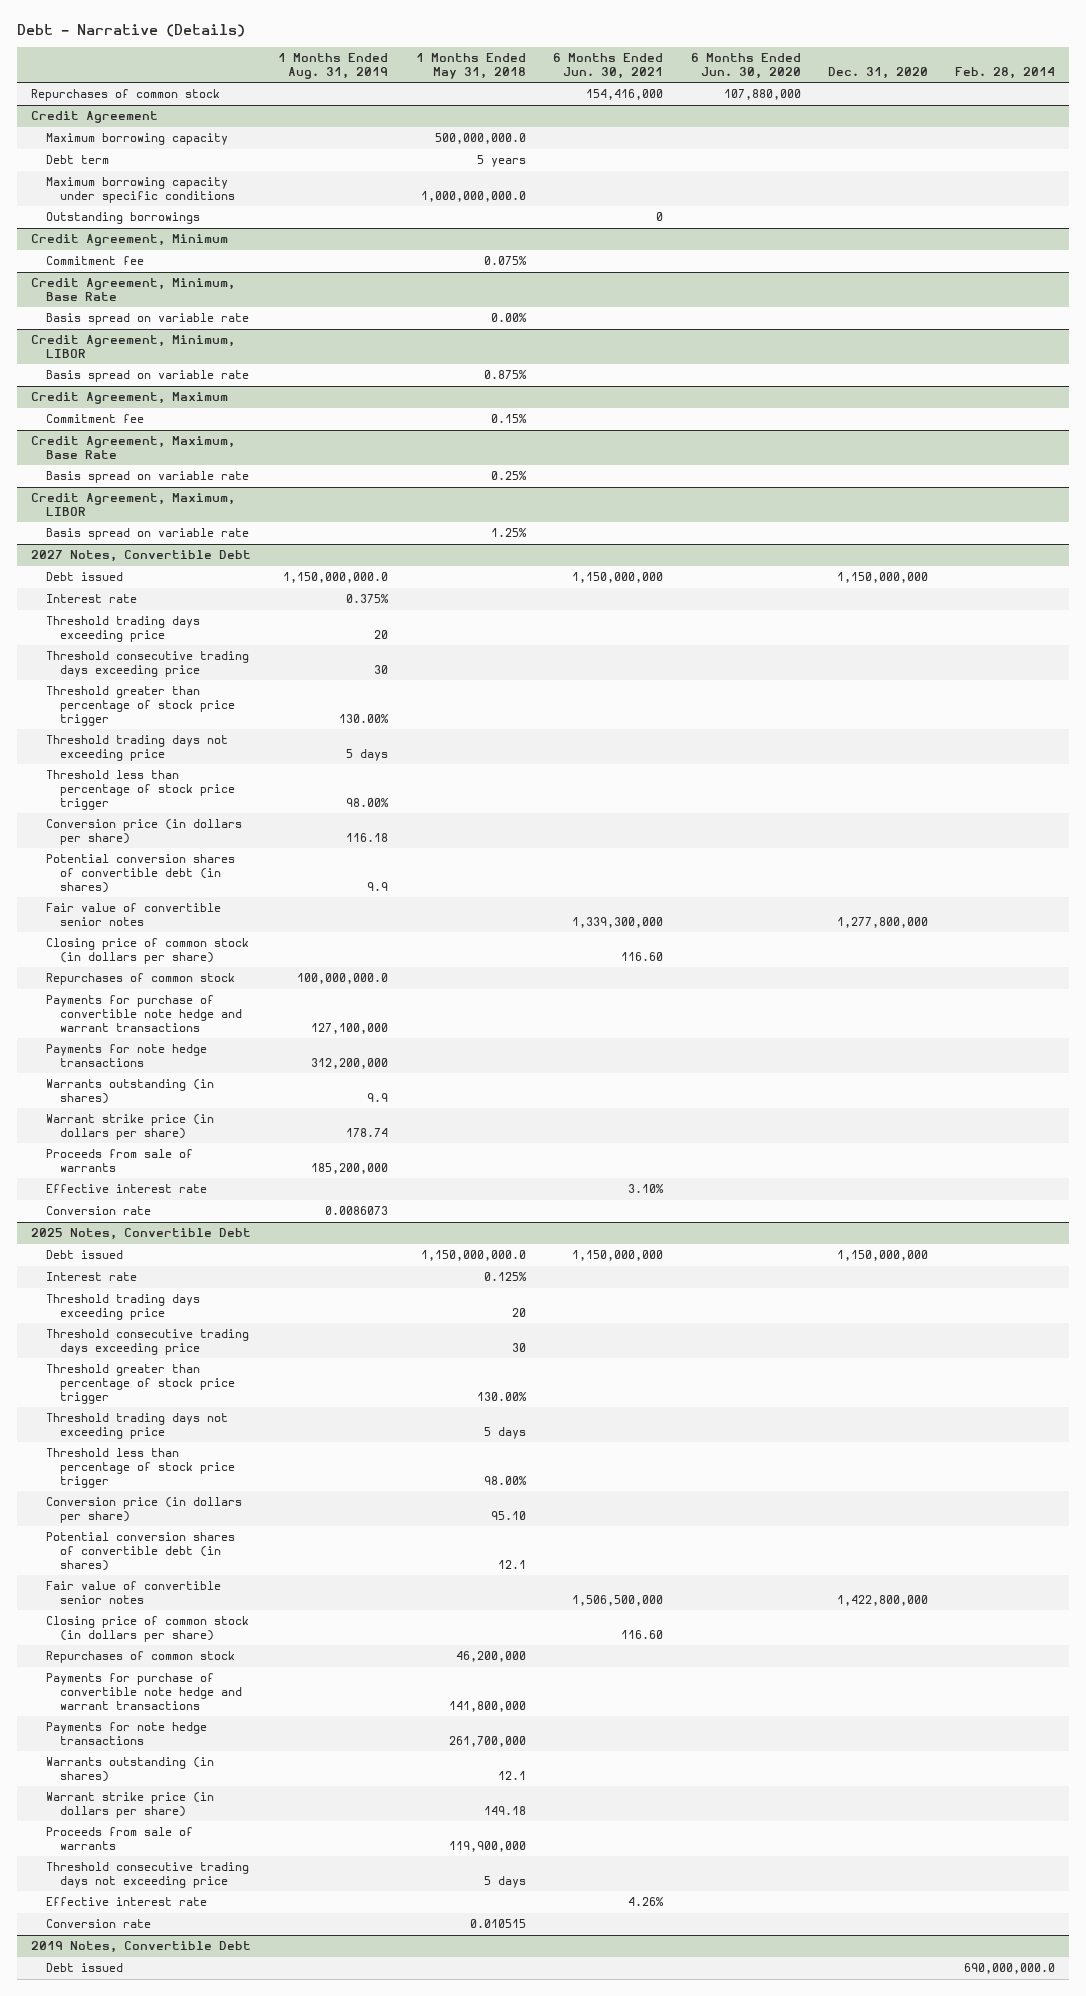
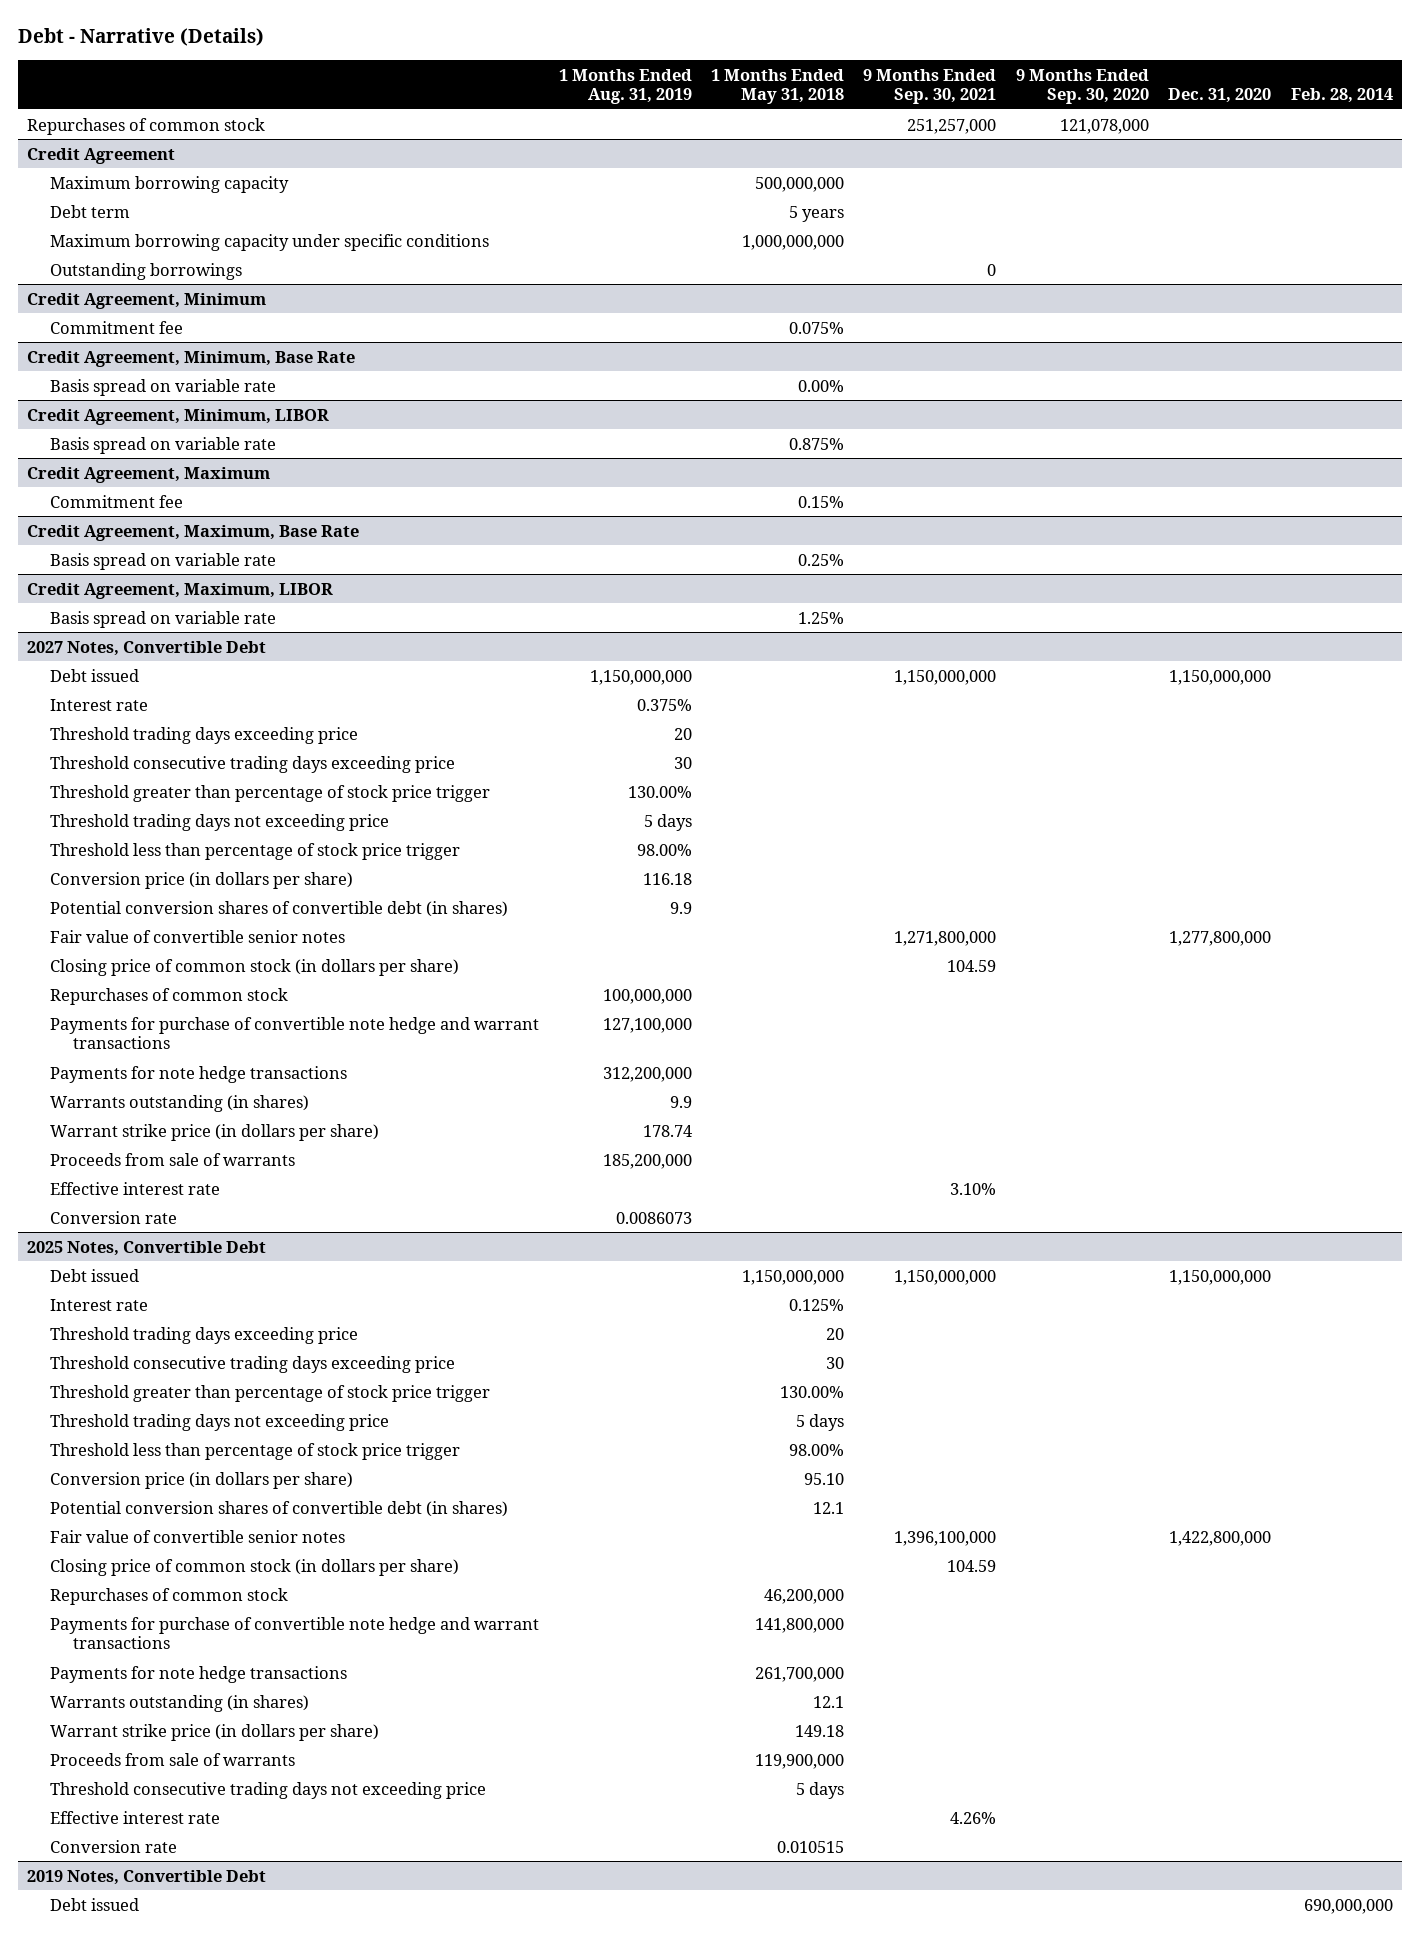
- | 1 Months Ended Aug. 31, 2019 | 1 Months Ended May 31, 2018 | 6 Months Ended Jun. 30, 2021 | 6 Months Ended Jun. 30, 2020 | Dec. 31, 2020 | Feb. 28, 2014
+ | 1 Months Ended Aug. 31, 2019 | 1 Months Ended May 31, 2018 | 9 Months Ended Sep. 30, 2021 | 9 Months Ended Sep. 30, 2020 | Dec. 31, 2020 | Feb. 28, 2014
@ Credit Agreement
- Maximum borrowing capacity | | 500,000,000.0 | | | |
+ Maximum borrowing capacity | | 500,000,000 | | | |
- Maximum borrowing capacity under specific conditions | | 1,000,000,000.0 | | | |
+ Maximum borrowing capacity under specific conditions | | 1,000,000,000 | | | |
@ 2027 Notes, Convertible Debt
- Debt issued | 1,150,000,000.0 | | 1,150,000,000 | | 1,150,000,000 |
+ Debt issued | 1,150,000,000 | | 1,150,000,000 | | 1,150,000,000 |
- Repurchases of common stock | 100,000,000.0 | | | | |
+ Repurchases of common stock | 100,000,000 | | | | |
@ 2025 Notes, Convertible Debt
- Debt issued | | 1,150,000,000.0 | 1,150,000,000 | | 1,150,000,000 |
+ Debt issued | | 1,150,000,000 | 1,150,000,000 | | 1,150,000,000 |
@ 2019 Notes, Convertible Debt
- Debt issued | | | | | | 690,000,000.0
+ Debt issued | | | | | | 690,000,000

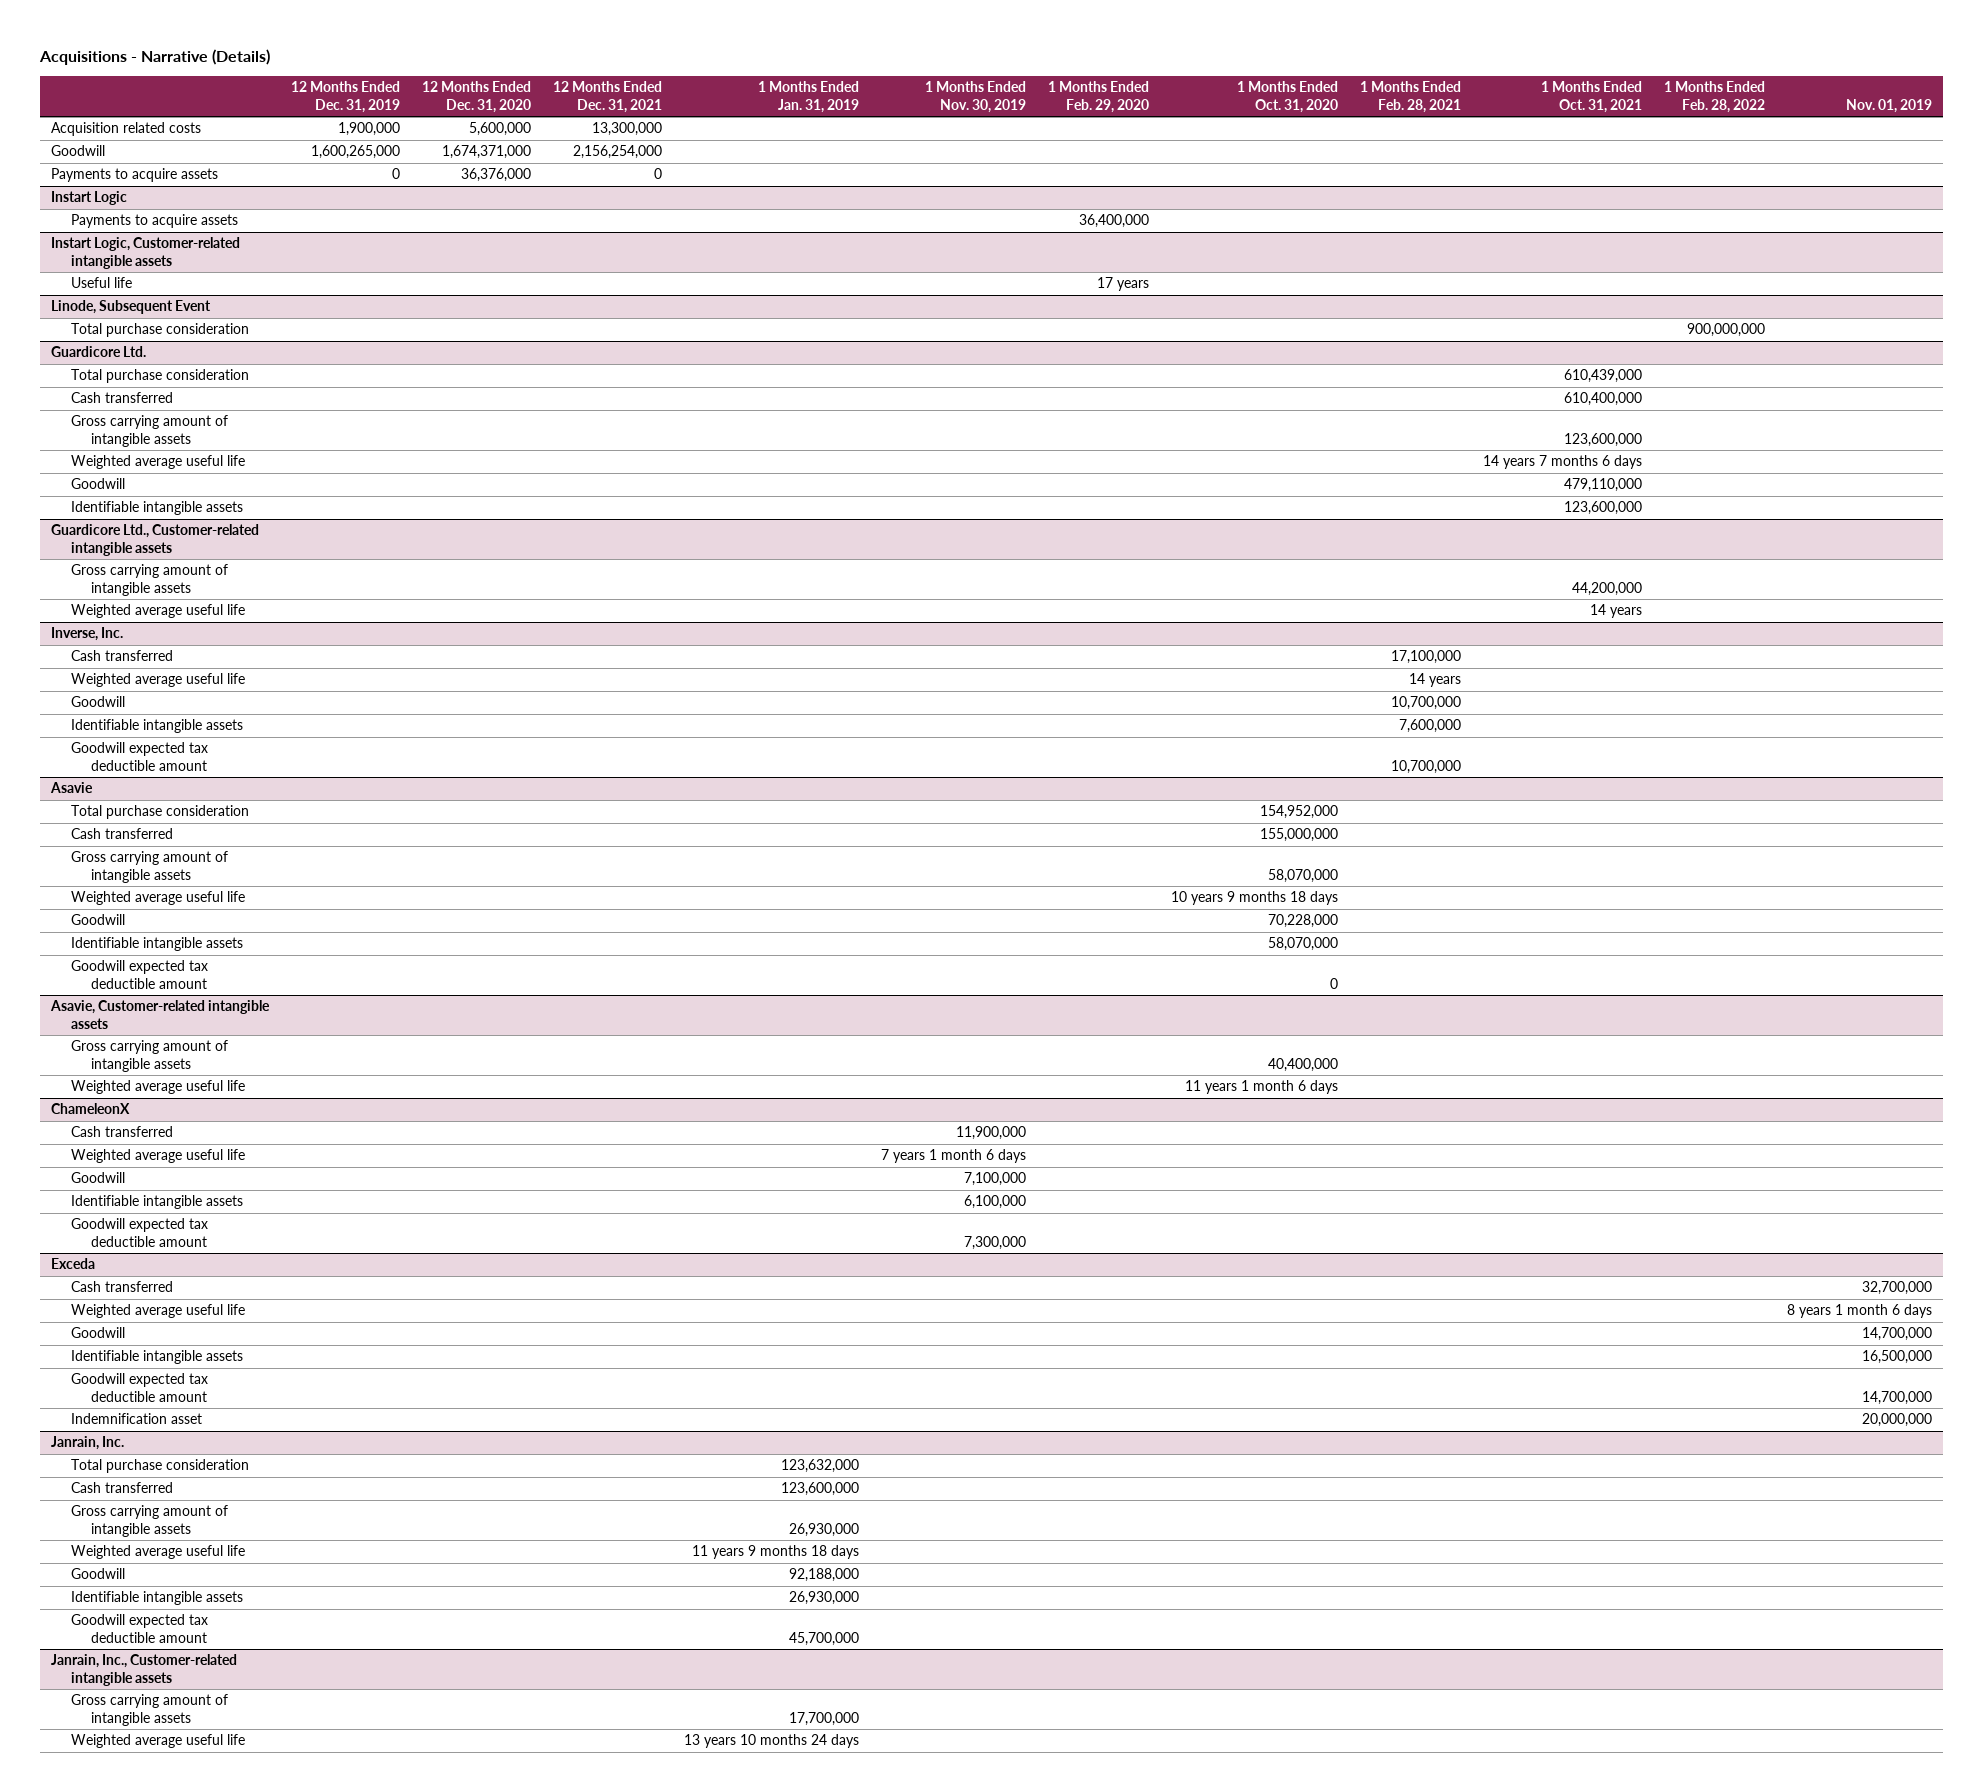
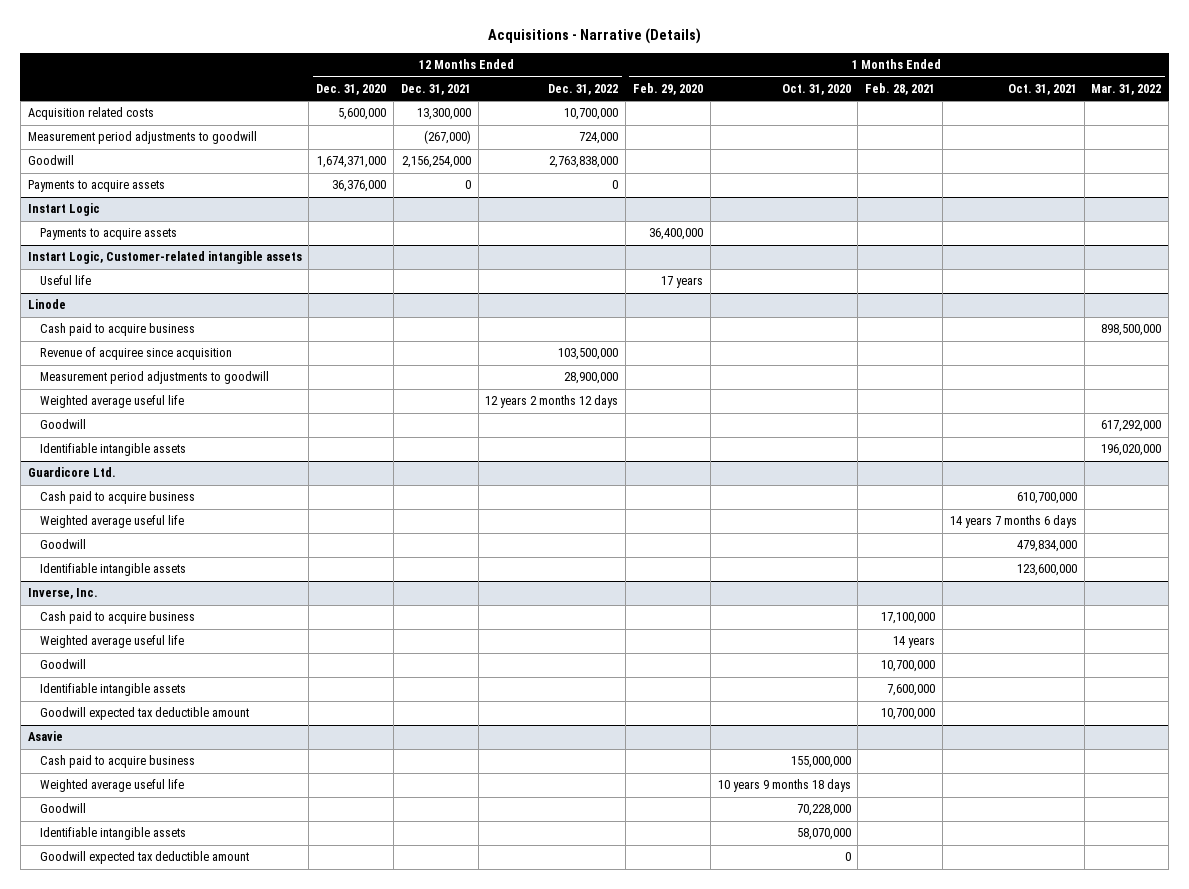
- | 12 Months Ended Dec. 31, 2019 | 12 Months Ended Dec. 31, 2020 | 12 Months Ended Dec. 31, 2021 | 1 Months Ended Jan. 31, 2019 | 1 Months Ended Nov. 30, 2019 | 1 Months Ended Feb. 29, 2020 | 1 Months Ended Oct. 31, 2020 | 1 Months Ended Feb. 28, 2021 | 1 Months Ended Oct. 31, 2021 | 1 Months Ended Feb. 28, 2022 | Nov. 01, 2019
+ | 12 Months Ended Dec. 31, 2020 | 12 Months Ended Dec. 31, 2021 | 12 Months Ended Dec. 31, 2022 | 1 Months Ended Feb. 29, 2020 | 1 Months Ended Oct. 31, 2020 | 1 Months Ended Feb. 28, 2021 | 1 Months Ended Oct. 31, 2021 | 1 Months Ended Mar. 31, 2022
+ Measurement period adjustments to goodwill | | (267,000) | 724,000 | | | | |
- Linode, Subsequent Event
- Total purchase consideration | | | | | | | | | | 900,000,000 |
+ Linode
+ Cash paid to acquire business | | | | | | | | 898,500,000
+ Revenue of acquiree since acquisition | | | 103,500,000 | | | | |
+ Measurement period adjustments to goodwill | | | 28,900,000 | | | | |
+ Weighted average useful life | | | 12 years 2 months 12 days | | | | |
+ Goodwill | | | | | | | | 617,292,000
+ Identifiable intangible assets | | | | | | | | 196,020,000
@ Guardicore Ltd.
- Total purchase consideration | | | | | | | | | 610,439,000 | |
- Cash transferred | | | | | | | | | 610,400,000 | |
- Gross carrying amount of intangible assets | | | | | | | | | 123,600,000 | |
+ Cash paid to acquire business | | | | | | | 610,700,000 |
- Goodwill | | | | | | | | | 479,110,000 | |
+ Goodwill | | | | | | | 479,834,000 |
- Guardicore Ltd., Customer-related intangible assets
- Gross carrying amount of intangible assets | | | | | | | | | 44,200,000 | |
- Weighted average useful life | | | | | | | | | 14 years | |
@ Inverse, Inc.
- Cash transferred | | | | | | | | 17,100,000 | | |
+ Cash paid to acquire business | | | | | | 17,100,000 | |
@ Asavie
- Total purchase consideration | | | | | | | 154,952,000 | | | |
- Cash transferred | | | | | | | 155,000,000 | | | |
- Gross carrying amount of intangible assets | | | | | | | 58,070,000 | | | |
+ Cash paid to acquire business | | | | | 155,000,000 | | |
- Asavie, Customer-related intangible assets
- Gross carrying amount of intangible assets | | | | | | | 40,400,000 | | | |
- Weighted average useful life | | | | | | | 11 years 1 month 6 days | | | |
- ChameleonX
- Cash transferred | | | | | 11,900,000 | | | | | |
- Weighted average useful life | | | | | 7 years 1 month 6 days | | | | | |
- Goodwill | | | | | 7,100,000 | | | | | |
- Identifiable intangible assets | | | | | 6,100,000 | | | | | |
- Goodwill expected tax deductible amount | | | | | 7,300,000 | | | | | |
- Exceda
- Cash transferred | | | | | | | | | | | 32,700,000
- Weighted average useful life | | | | | | | | | | | 8 years 1 month 6 days
- Goodwill | | | | | | | | | | | 14,700,000
- Identifiable intangible assets | | | | | | | | | | | 16,500,000
- Goodwill expected tax deductible amount | | | | | | | | | | | 14,700,000
- Indemnification asset | | | | | | | | | | | 20,000,000
- Janrain, Inc.
- Total purchase consideration | | | | 123,632,000 | | | | | | |
- Cash transferred | | | | 123,600,000 | | | | | | |
- Gross carrying amount of intangible assets | | | | 26,930,000 | | | | | | |
- Weighted average useful life | | | | 11 years 9 months 18 days | | | | | | |
- Goodwill | | | | 92,188,000 | | | | | | |
- Identifiable intangible assets | | | | 26,930,000 | | | | | | |
- Goodwill expected tax deductible amount | | | | 45,700,000 | | | | | | |
- Janrain, Inc., Customer-related intangible assets
- Gross carrying amount of intangible assets | | | | 17,700,000 | | | | | | |
- Weighted average useful life | | | | 13 years 10 months 24 days | | | | | | |

